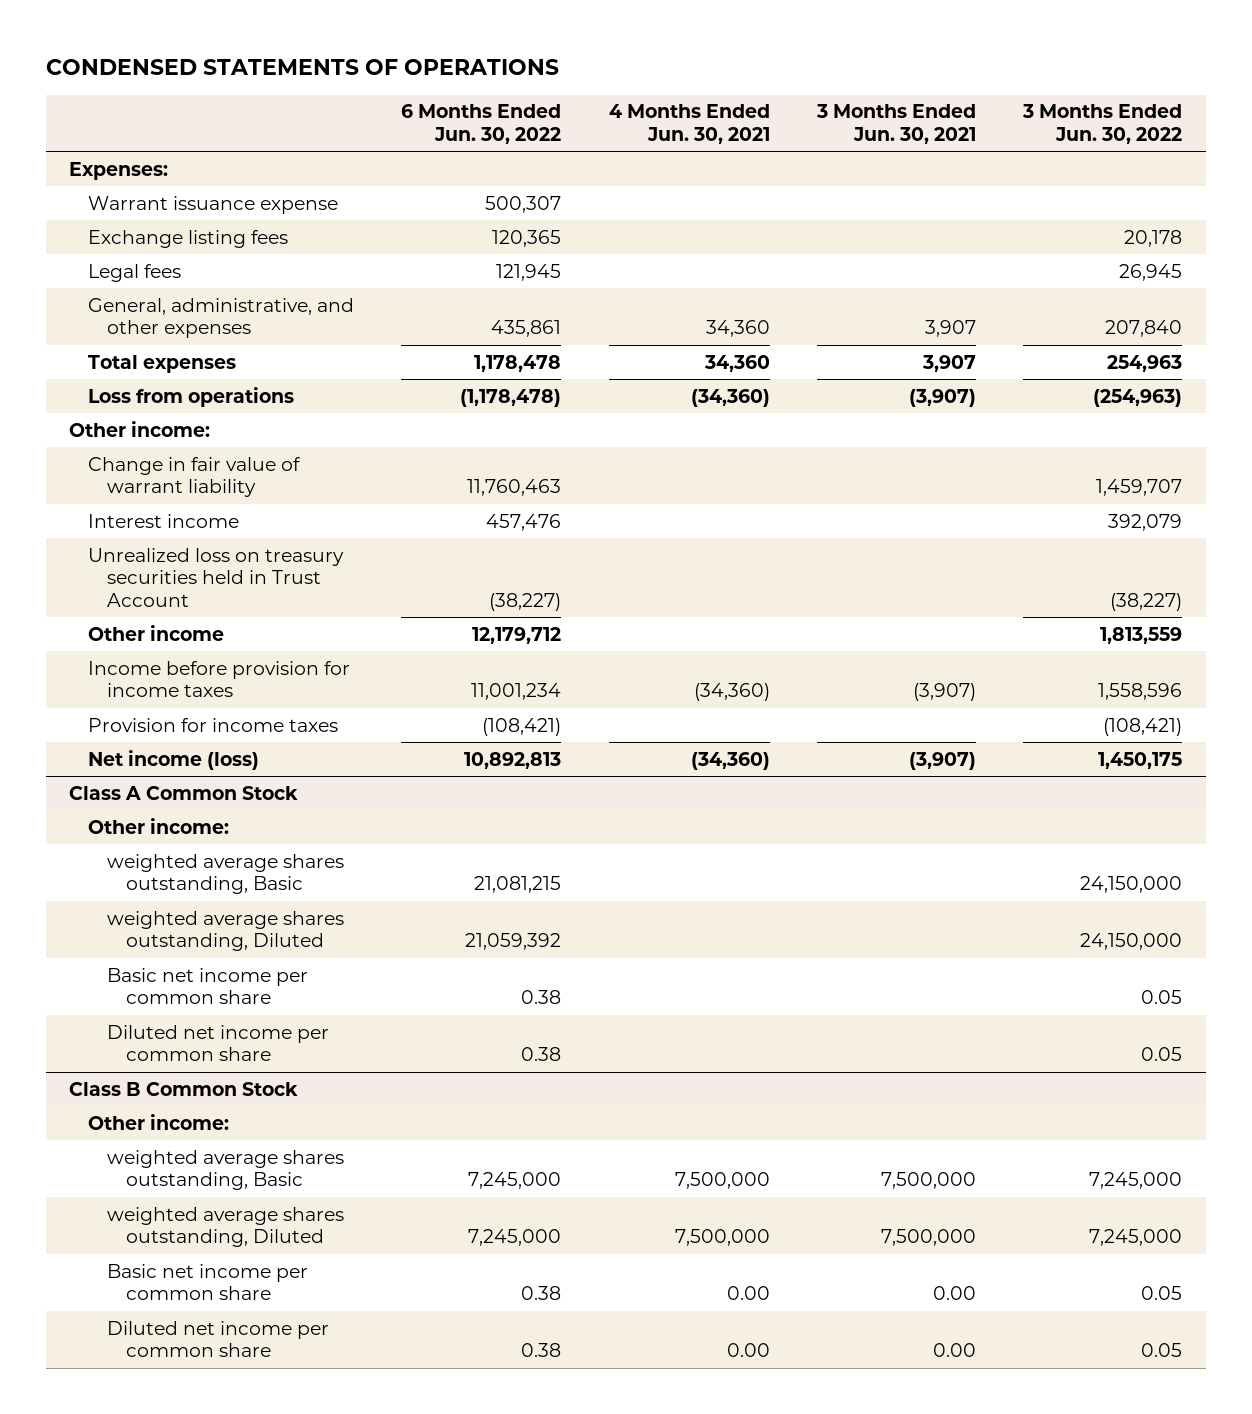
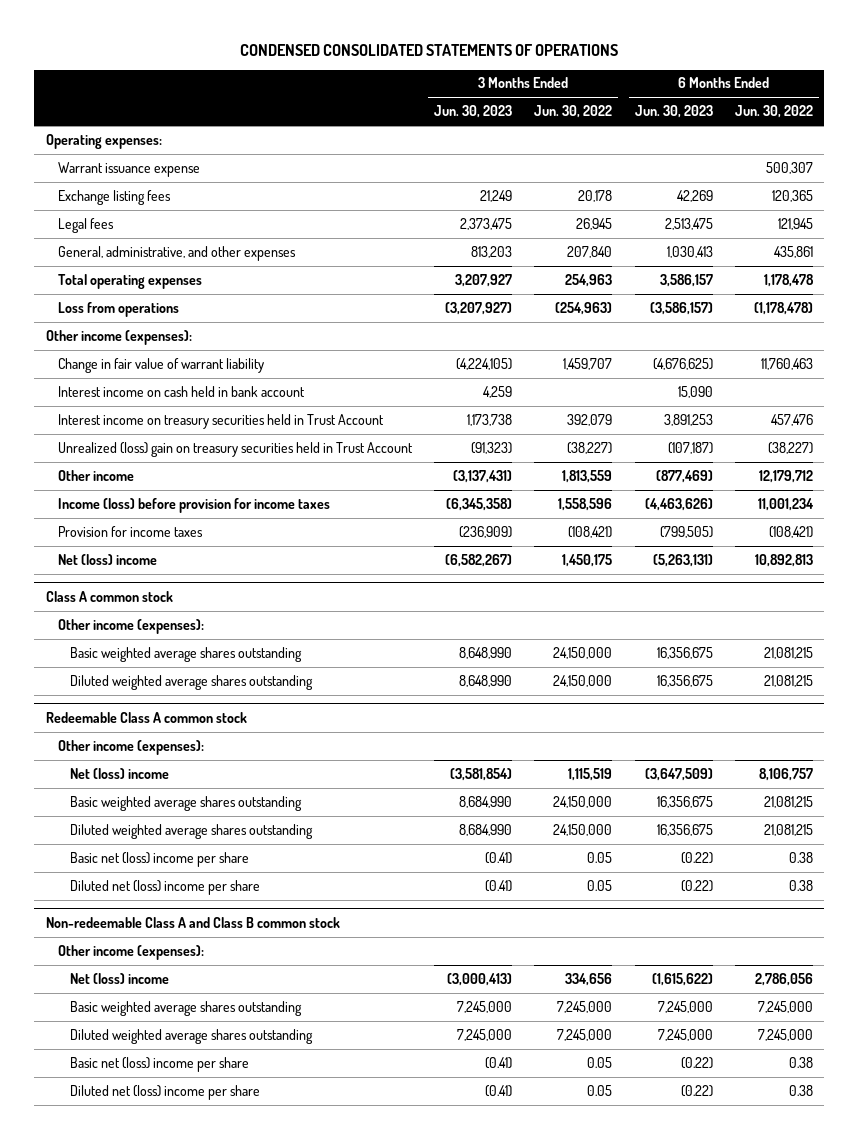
- CONDENSED STATEMENTS OF OPERATIONS
+ CONDENSED CONSOLIDATED STATEMENTS OF OPERATIONS
- | 6 Months Ended Jun. 30, 2022 | 4 Months Ended Jun. 30, 2021 | 3 Months Ended Jun. 30, 2021 | 3 Months Ended Jun. 30, 2022
+ | 3 Months Ended Jun. 30, 2023 | 3 Months Ended Jun. 30, 2022 | 6 Months Ended Jun. 30, 2023 | 6 Months Ended Jun. 30, 2022
- Expenses:
+ Operating expenses:
- Total expenses | 1,178,478 | 34,360 | 3,907 | 254,963
+ Total operating expenses | 3,207,927 | 254,963 | 3,586,157 | 1,178,478
- Other income:
+ Other income (expenses):
- Interest income | 457,476 | | | 392,079
- Unrealized loss on treasury securities held in Trust Account | (38,227) | | | (38,227)
+ Interest income on cash held in bank account | 4,259 | | 15,090 |
+ Interest income on treasury securities held in Trust Account | 1,173,738 | 392,079 | 3,891,253 | 457,476
+ Unrealized (loss) gain on treasury securities held in Trust Account | (91,323) | (38,227) | (107,187) | (38,227)
- Income before provision for income taxes | 11,001,234 | (34,360) | (3,907) | 1,558,596
+ Income (loss) before provision for income taxes | (6,345,358) | 1,558,596 | (4,463,626) | 11,001,234
- Net income (loss) | 10,892,813 | (34,360) | (3,907) | 1,450,175
- Class A Common Stock
- Other income:
- weighted average shares outstanding, Basic | 21,081,215 | | | 24,150,000
- weighted average shares outstanding, Diluted | 21,059,392 | | | 24,150,000
- Basic net income per common share | 0.38 | | | 0.05
- Diluted net income per common share | 0.38 | | | 0.05
- Class B Common Stock
- Other income:
- weighted average shares outstanding, Basic | 7,245,000 | 7,500,000 | 7,500,000 | 7,245,000
- weighted average shares outstanding, Diluted | 7,245,000 | 7,500,000 | 7,500,000 | 7,245,000
- Basic net income per common share | 0.38 | 0.00 | 0.00 | 0.05
- Diluted net income per common share | 0.38 | 0.00 | 0.00 | 0.05
+ Net (loss) income | (6,582,267) | 1,450,175 | (5,263,131) | 10,892,813
+ Class A common stock
+ Other income (expenses):
+ Basic weighted average shares outstanding | 8,648,990 | 24,150,000 | 16,356,675 | 21,081,215
+ Diluted weighted average shares outstanding | 8,648,990 | 24,150,000 | 16,356,675 | 21,081,215
+ Redeemable Class A common stock
+ Other income (expenses):
+ Net (loss) income | (3,581,854) | 1,115,519 | (3,647,509) | 8,106,757
+ Basic weighted average shares outstanding | 8,684,990 | 24,150,000 | 16,356,675 | 21,081,215
+ Diluted weighted average shares outstanding | 8,684,990 | 24,150,000 | 16,356,675 | 21,081,215
+ Basic net (loss) income per share | (0.41) | 0.05 | (0.22) | 0.38
+ Diluted net (loss) income per share | (0.41) | 0.05 | (0.22) | 0.38
+ Non-redeemable Class A and Class B common stock
+ Other income (expenses):
+ Net (loss) income | (3,000,413) | 334,656 | (1,615,622) | 2,786,056
+ Basic weighted average shares outstanding | 7,245,000 | 7,245,000 | 7,245,000 | 7,245,000
+ Diluted weighted average shares outstanding | 7,245,000 | 7,245,000 | 7,245,000 | 7,245,000
+ Basic net (loss) income per share | (0.41) | 0.05 | (0.22) | 0.38
+ Diluted net (loss) income per share | (0.41) | 0.05 | (0.22) | 0.38

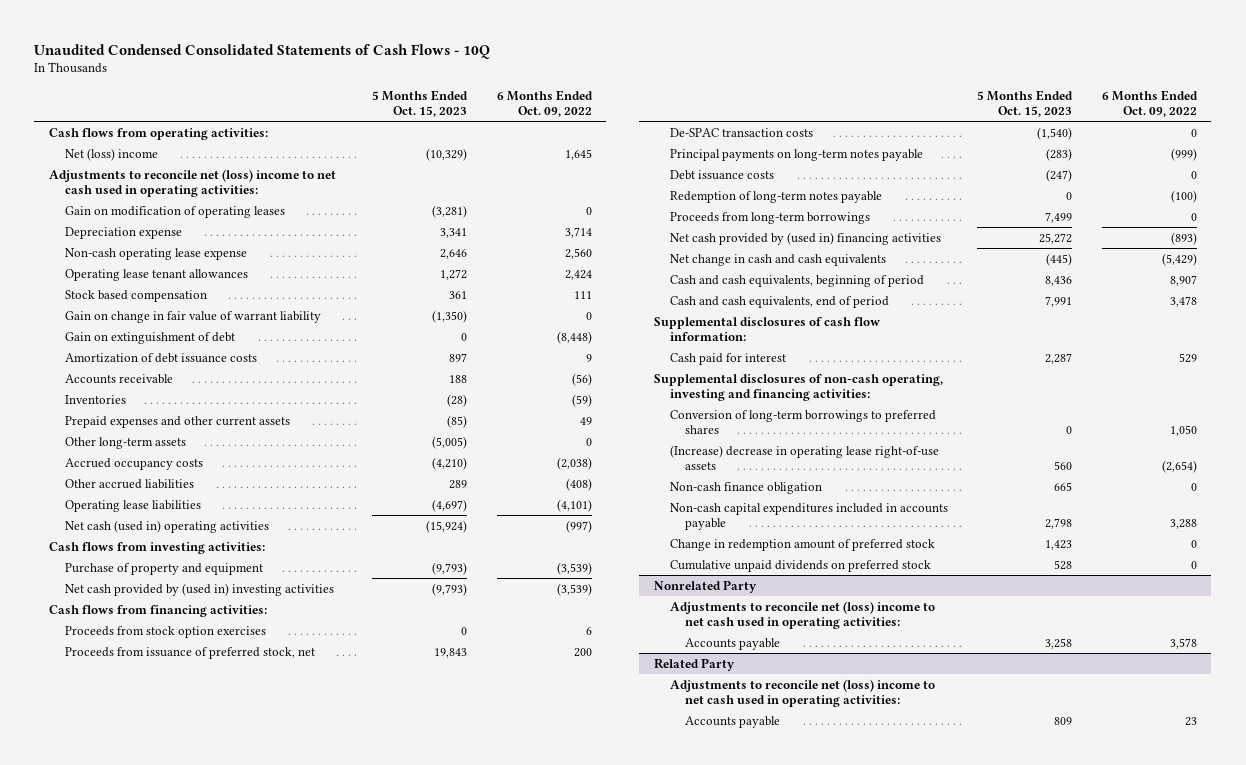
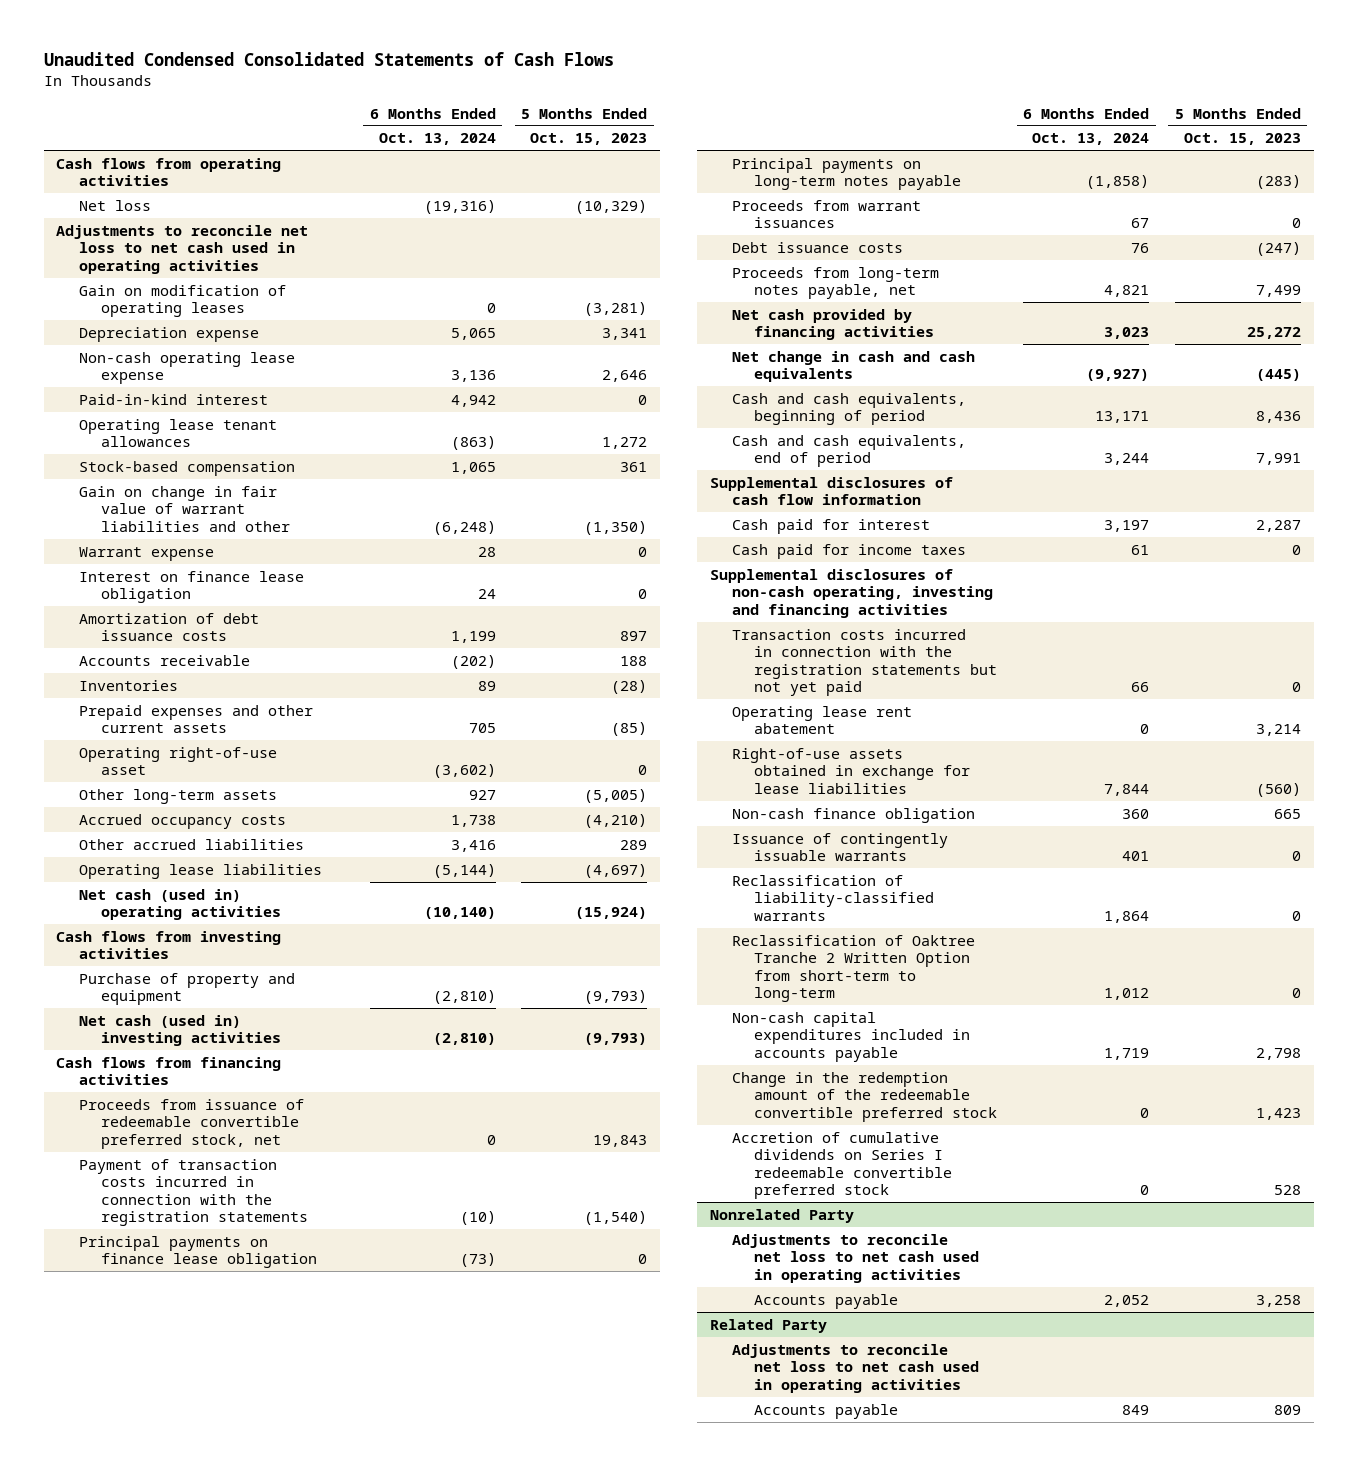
- Unaudited Condensed Consolidated Statements of Cash Flows - 10Q
+ Unaudited Condensed Consolidated Statements of Cash Flows
- | 5 Months Ended Oct. 15, 2023 | 6 Months Ended Oct. 09, 2022
+ | 6 Months Ended Oct. 13, 2024 | 5 Months Ended Oct. 15, 2023
- Cash flows from operating activities:
- Net (loss) income | (10,329) | 1,645
- Adjustments to reconcile net (loss) income to net cash used in operating activities:
+ Cash flows from operating activities
+ Net loss | (19,316) | (10,329)
+ Adjustments to reconcile net loss to net cash used in operating activities
+ Paid-in-kind interest | 4,942 | 0
- Stock based compensation | 361 | 111
- Gain on change in fair value of warrant liability | (1,350) | 0
- Gain on extinguishment of debt | 0 | (8,448)
+ Stock-based compensation | 1,065 | 361
+ Gain on change in fair value of warrant liabilities and other | (6,248) | (1,350)
+ Warrant expense | 28 | 0
+ Interest on finance lease obligation | 24 | 0
+ Operating right-of-use asset | (3,602) | 0
- Cash flows from investing activities:
+ Cash flows from investing activities
- Net cash provided by (used in) investing activities | (9,793) | (3,539)
- Cash flows from financing activities:
- Proceeds from stock option exercises | 0 | 6
- Proceeds from issuance of preferred stock, net | 19,843 | 200
- De-SPAC transaction costs | (1,540) | 0
+ Net cash (used in) investing activities | (2,810) | (9,793)
+ Cash flows from financing activities
+ Proceeds from issuance of redeemable convertible preferred stock, net | 0 | 19,843
+ Payment of transaction costs incurred in connection with the registration statements | (10) | (1,540)
+ Principal payments on finance lease obligation | (73) | 0
+ Proceeds from warrant issuances | 67 | 0
- Redemption of long-term notes payable | 0 | (100)
- Proceeds from long-term borrowings | 7,499 | 0
- Net cash provided by (used in) financing activities | 25,272 | (893)
+ Proceeds from long-term notes payable, net | 4,821 | 7,499
+ Net cash provided by financing activities | 3,023 | 25,272
- Supplemental disclosures of cash flow information:
+ Supplemental disclosures of cash flow information
- Supplemental disclosures of non-cash operating, investing and financing activities:
- Conversion of long-term borrowings to preferred shares | 0 | 1,050
- (Increase) decrease in operating lease right-of-use assets | 560 | (2,654)
+ Cash paid for income taxes | 61 | 0
+ Supplemental disclosures of non-cash operating, investing and financing activities
+ Transaction costs incurred in connection with the registration statements but not yet paid | 66 | 0
+ Operating lease rent abatement | 0 | 3,214
+ Right-of-use assets obtained in exchange for lease liabilities | 7,844 | (560)
+ Issuance of contingently issuable warrants | 401 | 0
+ Reclassification of liability-classified warrants | 1,864 | 0
+ Reclassification of Oaktree Tranche 2 Written Option from short-term to long-term | 1,012 | 0
- Change in redemption amount of preferred stock | 1,423 | 0
- Cumulative unpaid dividends on preferred stock | 528 | 0
+ Change in the redemption amount of the redeemable convertible preferred stock | 0 | 1,423
+ Accretion of cumulative dividends on Series I redeemable convertible preferred stock | 0 | 528
@ Nonrelated Party
- Adjustments to reconcile net (loss) income to net cash used in operating activities:
+ Adjustments to reconcile net loss to net cash used in operating activities
@ Related Party
- Adjustments to reconcile net (loss) income to net cash used in operating activities:
+ Adjustments to reconcile net loss to net cash used in operating activities

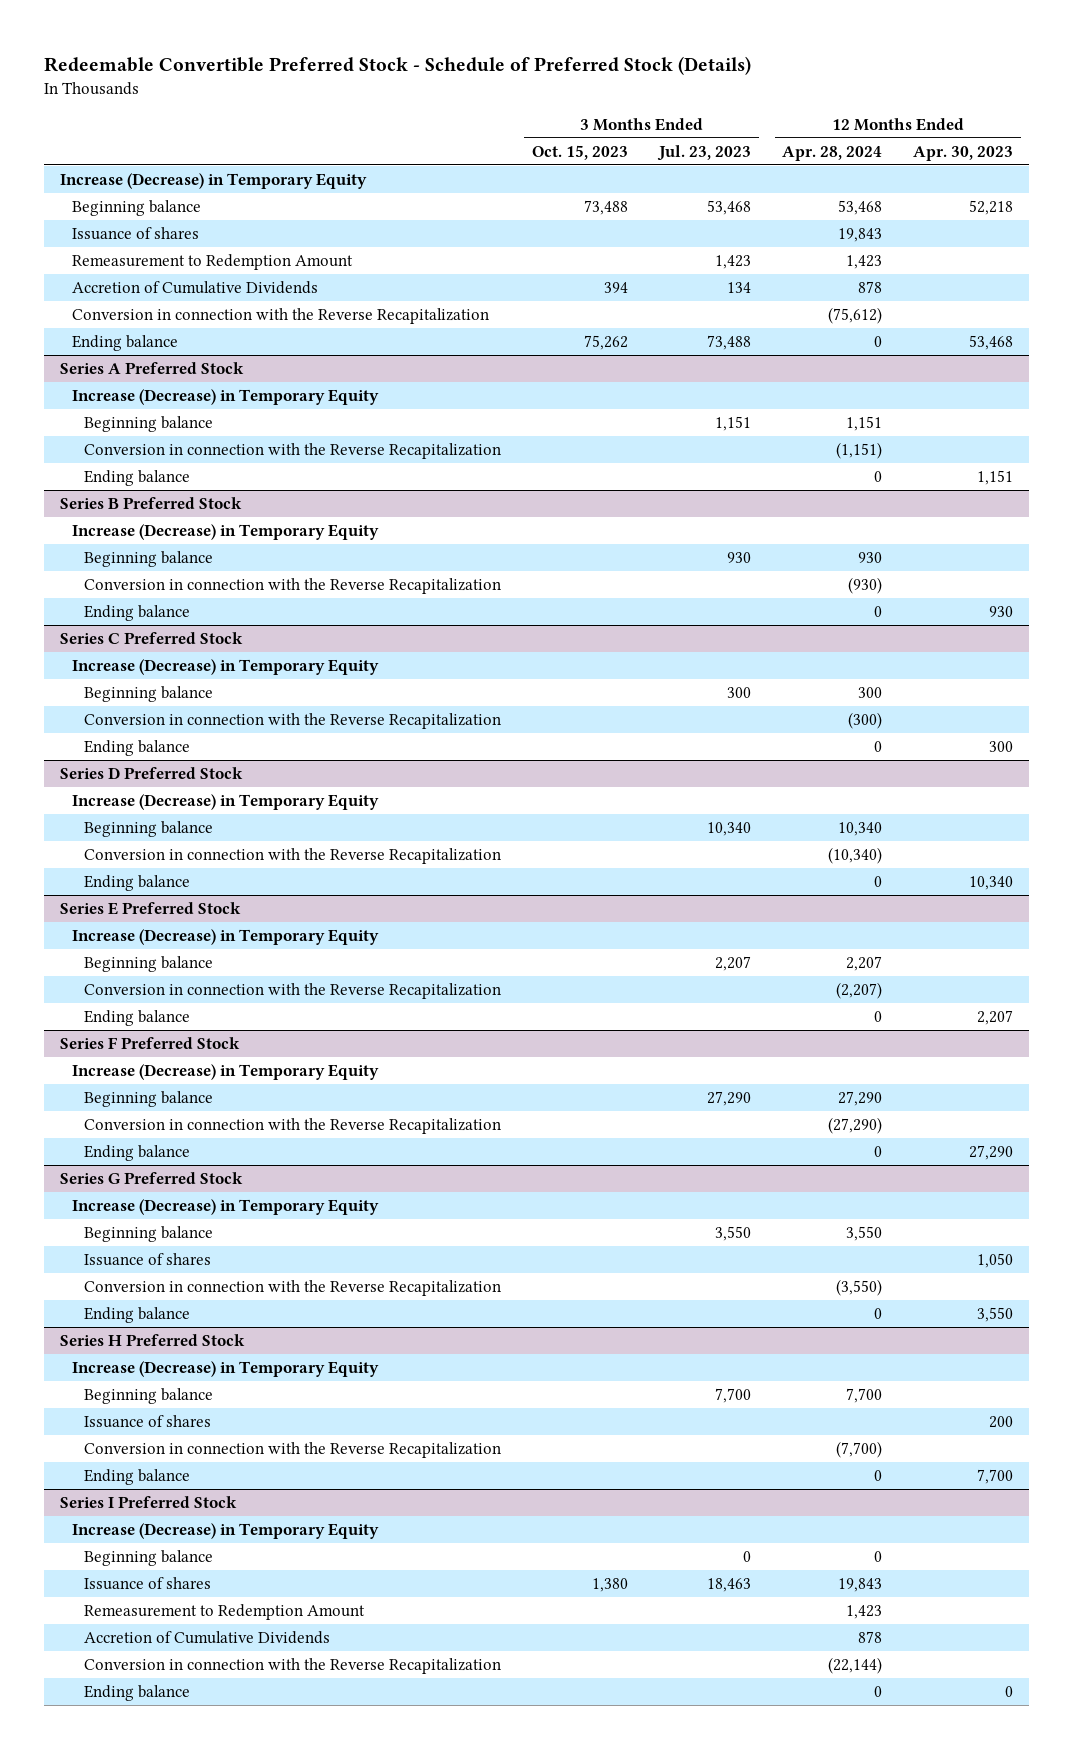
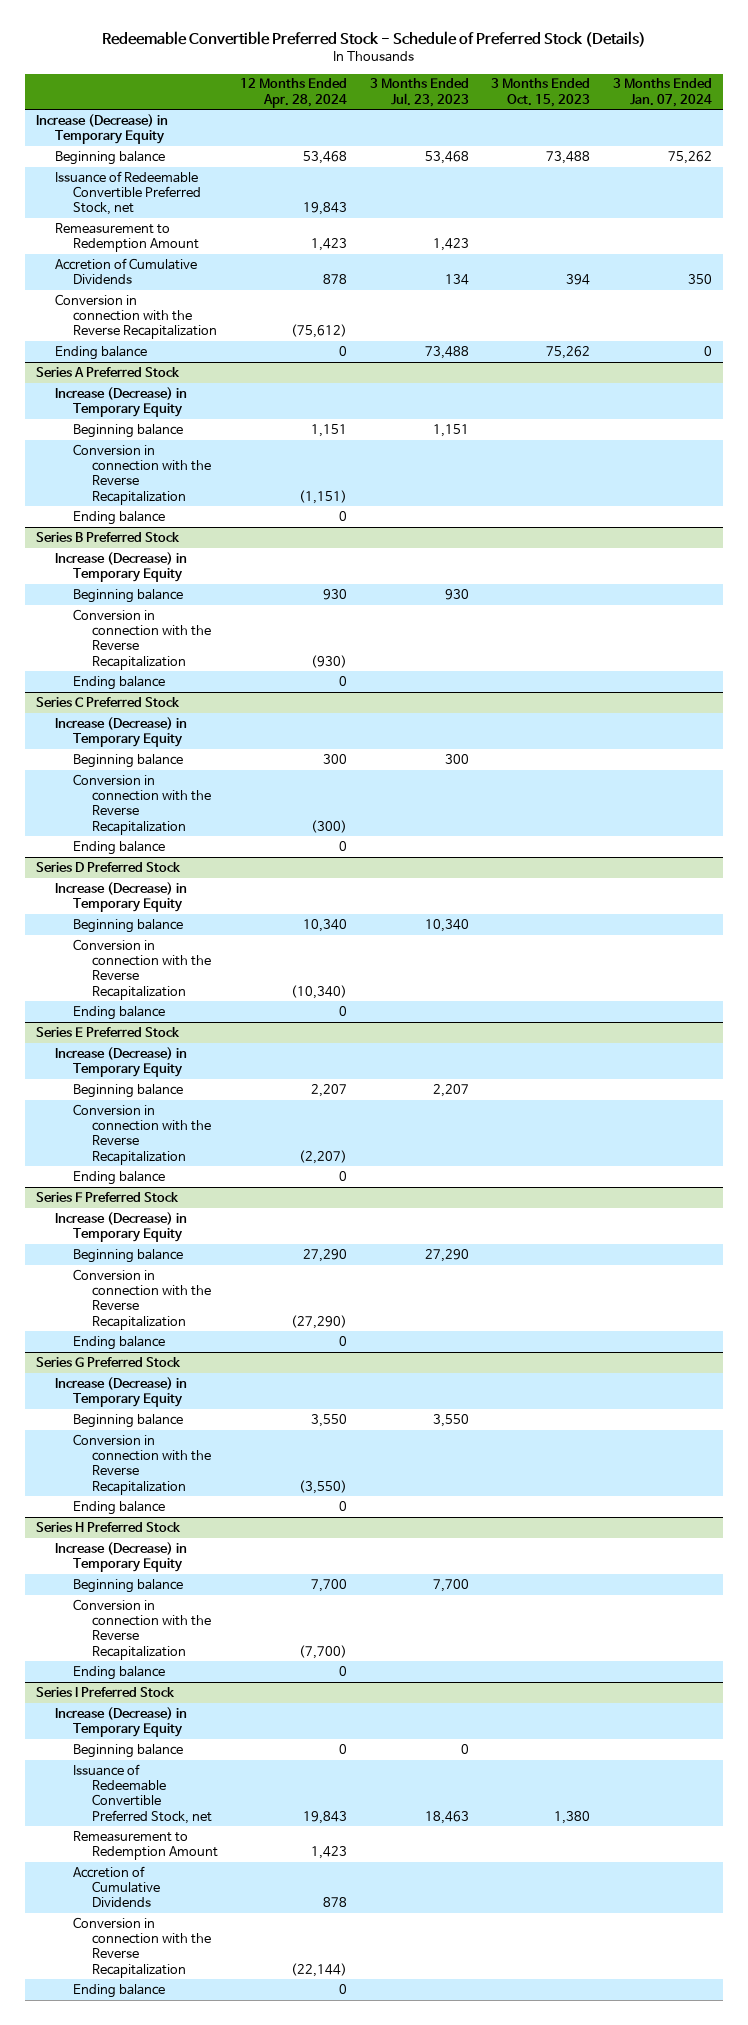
- | 3 Months Ended Oct. 15, 2023 | 3 Months Ended Jul. 23, 2023 | 12 Months Ended Apr. 28, 2024 | 12 Months Ended Apr. 30, 2023
+ | 12 Months Ended Apr. 28, 2024 | 3 Months Ended Jul. 23, 2023 | 3 Months Ended Oct. 15, 2023 | 3 Months Ended Jan. 07, 2024
- Issuance of shares | | | 19,843 |
+ Issuance of Redeemable Convertible Preferred Stock, net | 19,843 | | |
@ Series G Preferred Stock
- Issuance of shares | | | | 1,050
@ Series H Preferred Stock
- Issuance of shares | | | | 200
@ Series I Preferred Stock
- Issuance of shares | 1,380 | 18,463 | 19,843 |
+ Issuance of Redeemable Convertible Preferred Stock, net | 19,843 | 18,463 | 1,380 |

